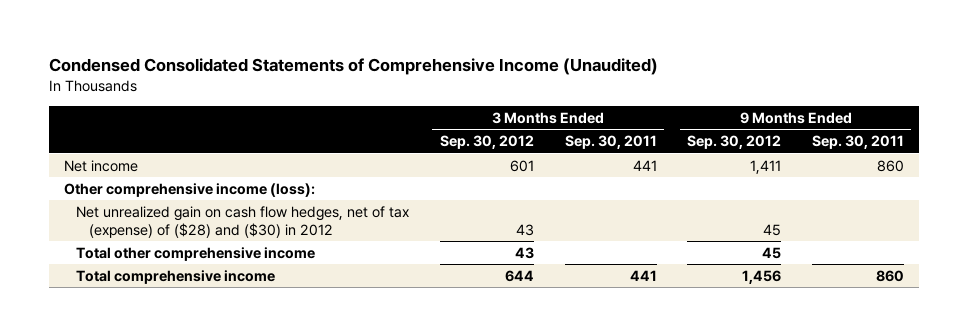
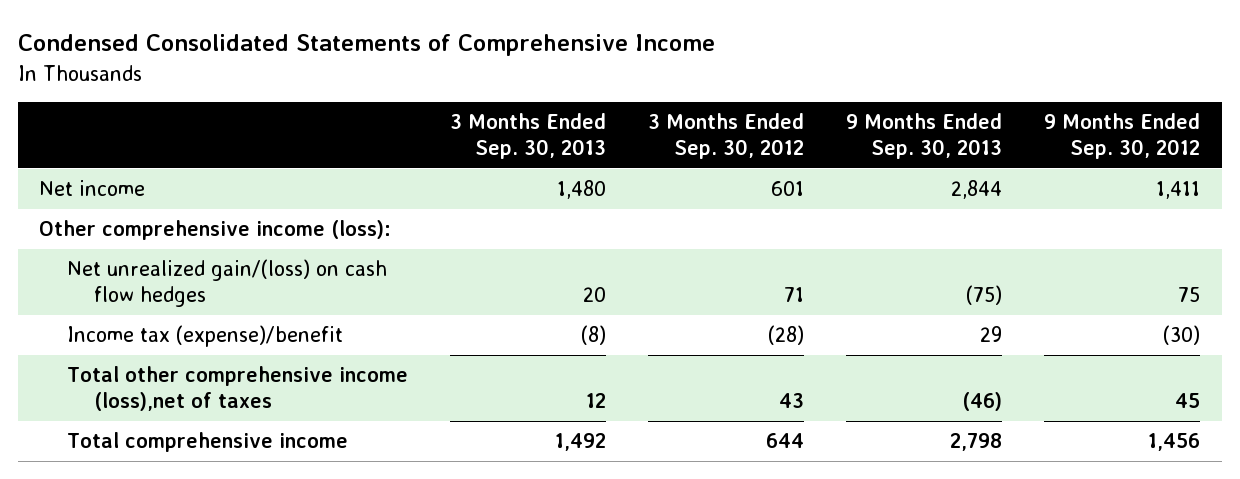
- Condensed Consolidated Statements of Comprehensive Income (Unaudited)
+ Condensed Consolidated Statements of Comprehensive Income
- | 3 Months Ended Sep. 30, 2012 | 3 Months Ended Sep. 30, 2011 | 9 Months Ended Sep. 30, 2012 | 9 Months Ended Sep. 30, 2011
+ | 3 Months Ended Sep. 30, 2013 | 3 Months Ended Sep. 30, 2012 | 9 Months Ended Sep. 30, 2013 | 9 Months Ended Sep. 30, 2012
- Net unrealized gain on cash flow hedges, net of tax (expense) of ($28) and ($30) in 2012 | 43 | | 45 |
- Total other comprehensive income | 43 | | 45 |
+ Net unrealized gain/(loss) on cash flow hedges | 20 | 71 | (75) | 75
+ Income tax (expense)/benefit | (8) | (28) | 29 | (30)
+ Total other comprehensive income (loss),net of taxes | 12 | 43 | (46) | 45

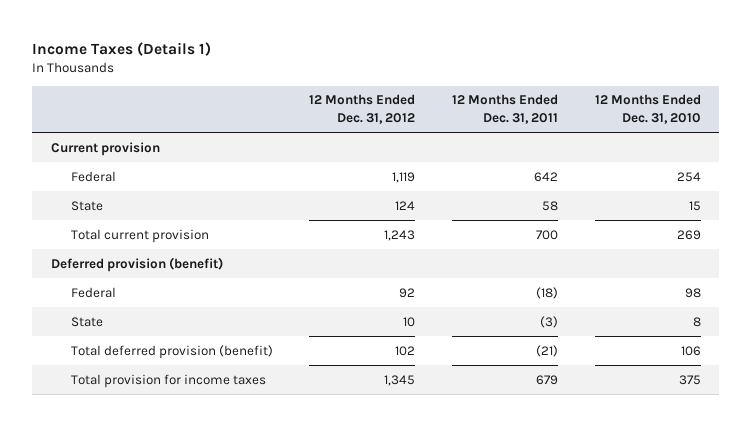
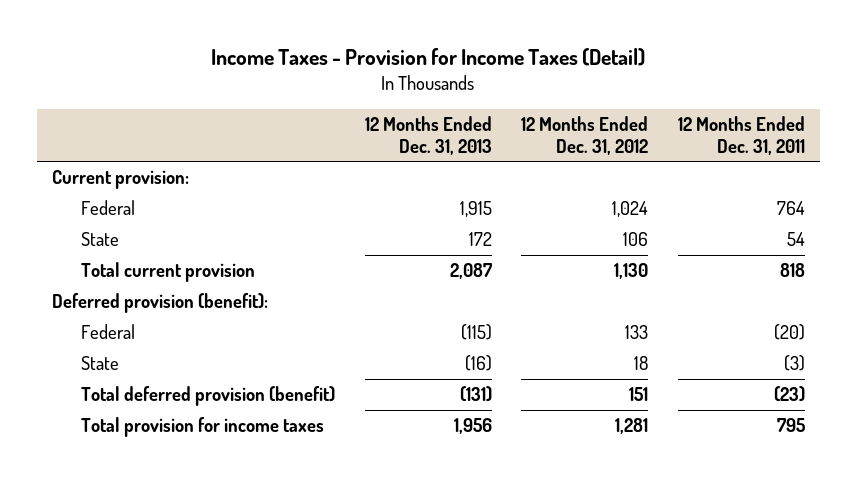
- Income Taxes (Details 1)
+ Income Taxes - Provision for Income Taxes (Detail)
- | 12 Months Ended Dec. 31, 2012 | 12 Months Ended Dec. 31, 2011 | 12 Months Ended Dec. 31, 2010
+ | 12 Months Ended Dec. 31, 2013 | 12 Months Ended Dec. 31, 2012 | 12 Months Ended Dec. 31, 2011
- Current provision
- Federal | 1,119 | 642 | 254
- State | 124 | 58 | 15
- Total current provision | 1,243 | 700 | 269
- Deferred provision (benefit)
- Federal | 92 | (18) | 98
- State | 10 | (3) | 8
- Total deferred provision (benefit) | 102 | (21) | 106
- Total provision for income taxes | 1,345 | 679 | 375
+ Current provision:
+ Federal | 1,915 | 1,024 | 764
+ State | 172 | 106 | 54
+ Total current provision | 2,087 | 1,130 | 818
+ Deferred provision (benefit):
+ Federal | (115) | 133 | (20)
+ State | (16) | 18 | (3)
+ Total deferred provision (benefit) | (131) | 151 | (23)
+ Total provision for income taxes | 1,956 | 1,281 | 795

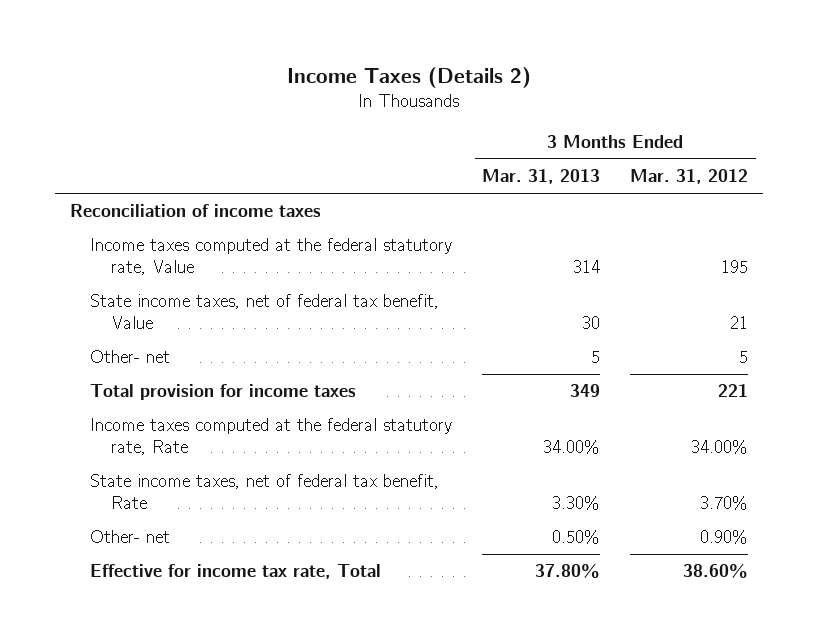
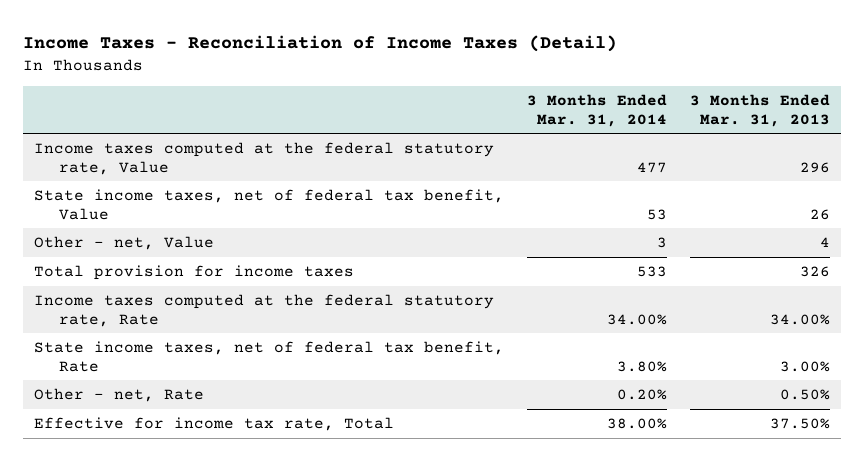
- Income Taxes (Details 2)
+ Income Taxes - Reconciliation of Income Taxes (Detail)
- | 3 Months Ended Mar. 31, 2013 | 3 Months Ended Mar. 31, 2012
+ | 3 Months Ended Mar. 31, 2014 | 3 Months Ended Mar. 31, 2013
- Reconciliation of income taxes
- Income taxes computed at the federal statutory rate, Value | 314 | 195
- State income taxes, net of federal tax benefit, Value | 30 | 21
- Other- net | 5 | 5
- Total provision for income taxes | 349 | 221
+ Income taxes computed at the federal statutory rate, Value | 477 | 296
+ State income taxes, net of federal tax benefit, Value | 53 | 26
+ Other - net, Value | 3 | 4
+ Total provision for income taxes | 533 | 326
- State income taxes, net of federal tax benefit, Rate | 3.30% | 3.70%
- Other- net | 0.50% | 0.90%
- Effective for income tax rate, Total | 37.80% | 38.60%
+ State income taxes, net of federal tax benefit, Rate | 3.80% | 3.00%
+ Other - net, Rate | 0.20% | 0.50%
+ Effective for income tax rate, Total | 38.00% | 37.50%

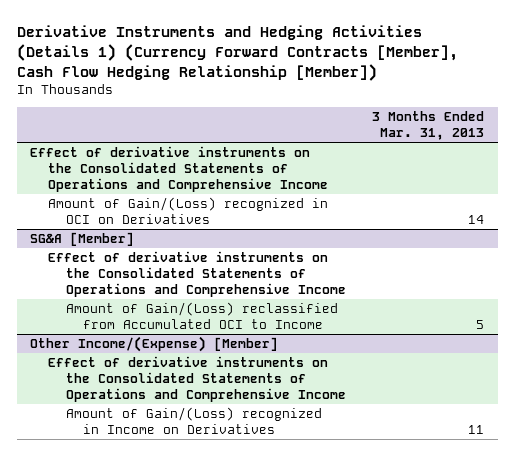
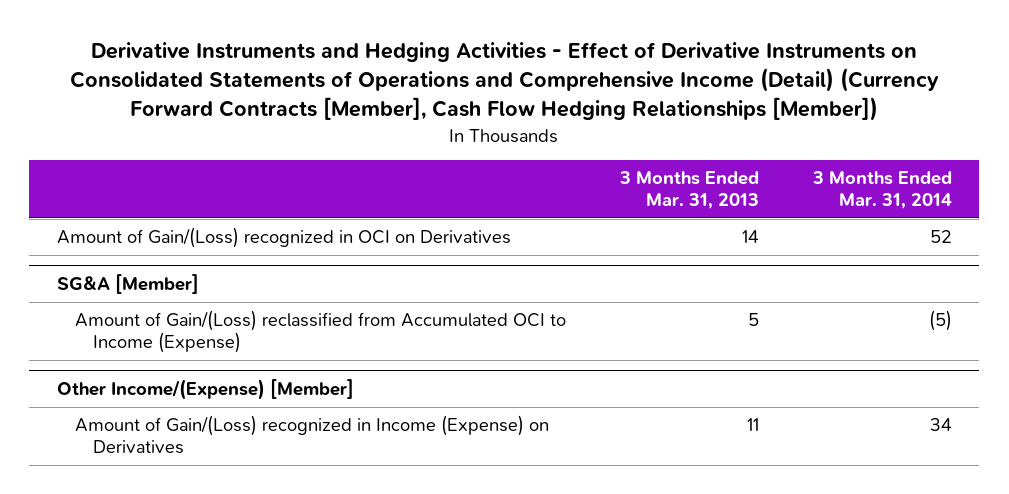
- Derivative Instruments and Hedging Activities (Details 1) (Currency Forward Contracts [Member], Cash Flow Hedging Relationship [Member])
+ Derivative Instruments and Hedging Activities - Effect of Derivative Instruments on Consolidated Statements of Operations and Comprehensive Income (Detail) (Currency Forward Contracts [Member], Cash Flow Hedging Relationships [Member])
- | 3 Months Ended Mar. 31, 2013
+ | 3 Months Ended Mar. 31, 2013 | 3 Months Ended Mar. 31, 2014
- Effect of derivative instruments on the Consolidated Statements of Operations and Comprehensive Income
@ SG&A [Member]
- Effect of derivative instruments on the Consolidated Statements of Operations and Comprehensive Income
- Amount of Gain/(Loss) reclassified from Accumulated OCI to Income | 5
+ Amount of Gain/(Loss) reclassified from Accumulated OCI to Income (Expense) | 5 | (5)
@ Other Income/(Expense) [Member]
- Effect of derivative instruments on the Consolidated Statements of Operations and Comprehensive Income
- Amount of Gain/(Loss) recognized in Income on Derivatives | 11
+ Amount of Gain/(Loss) recognized in Income (Expense) on Derivatives | 11 | 34

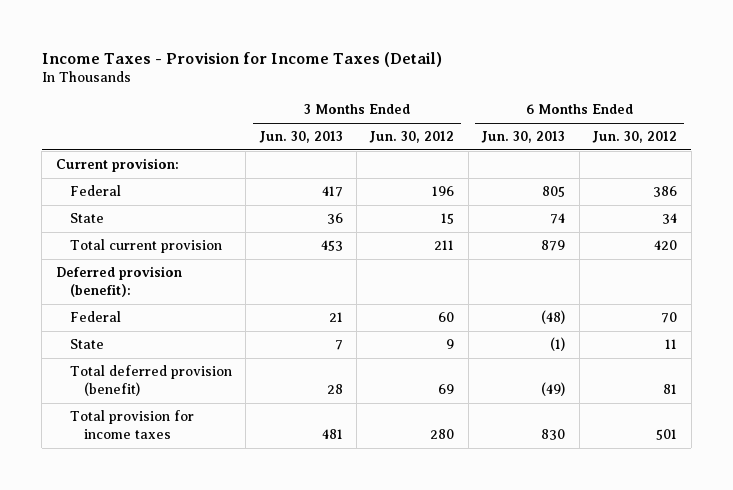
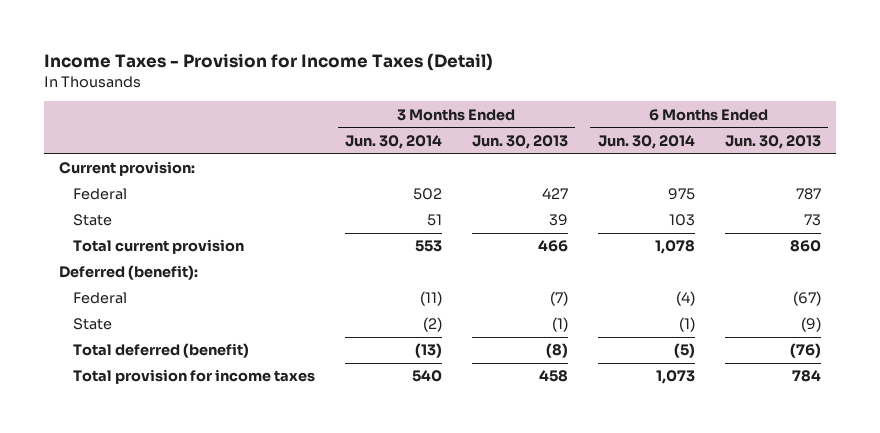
- | 3 Months Ended Jun. 30, 2013 | 3 Months Ended Jun. 30, 2012 | 6 Months Ended Jun. 30, 2013 | 6 Months Ended Jun. 30, 2012
+ | 3 Months Ended Jun. 30, 2014 | 3 Months Ended Jun. 30, 2013 | 6 Months Ended Jun. 30, 2014 | 6 Months Ended Jun. 30, 2013
- Federal | 417 | 196 | 805 | 386
- State | 36 | 15 | 74 | 34
- Total current provision | 453 | 211 | 879 | 420
- Deferred provision (benefit):
- Federal | 21 | 60 | (48) | 70
- State | 7 | 9 | (1) | 11
- Total deferred provision (benefit) | 28 | 69 | (49) | 81
- Total provision for income taxes | 481 | 280 | 830 | 501
+ Federal | 502 | 427 | 975 | 787
+ State | 51 | 39 | 103 | 73
+ Total current provision | 553 | 466 | 1,078 | 860
+ Deferred (benefit):
+ Federal | (11) | (7) | (4) | (67)
+ State | (2) | (1) | (1) | (9)
+ Total deferred (benefit) | (13) | (8) | (5) | (76)
+ Total provision for income taxes | 540 | 458 | 1,073 | 784

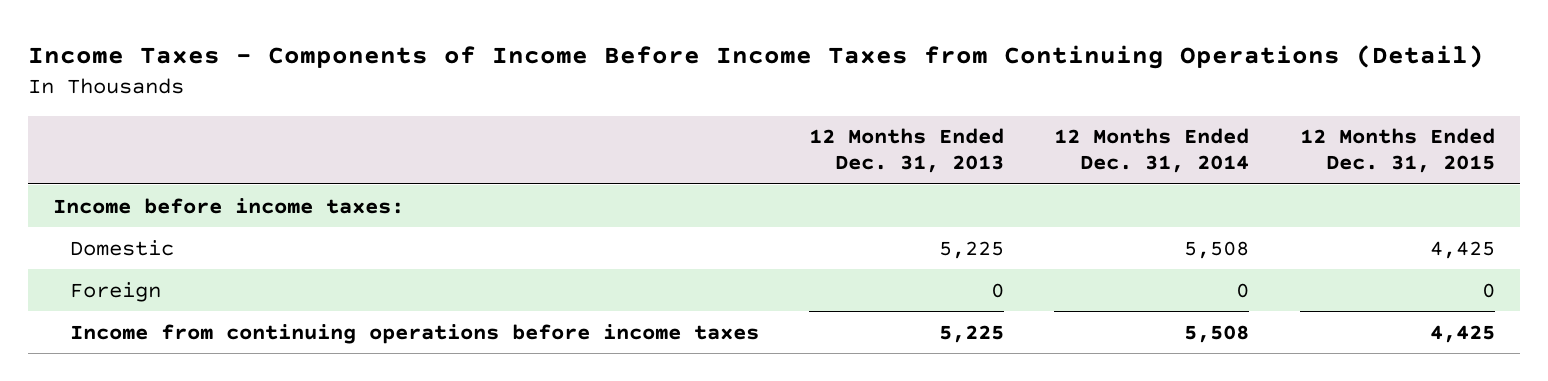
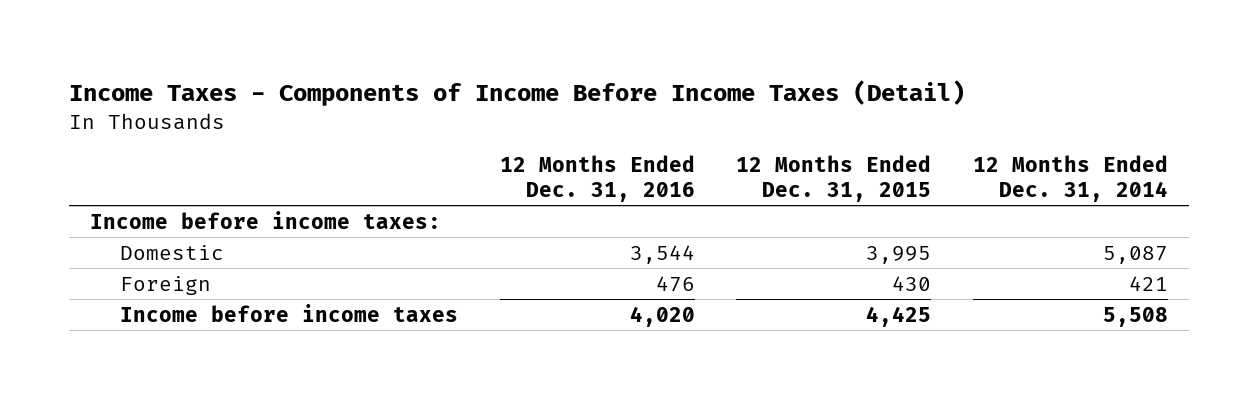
- Income Taxes - Components of Income Before Income Taxes from Continuing Operations (Detail)
+ Income Taxes - Components of Income Before Income Taxes (Detail)
- | 12 Months Ended Dec. 31, 2013 | 12 Months Ended Dec. 31, 2014 | 12 Months Ended Dec. 31, 2015
+ | 12 Months Ended Dec. 31, 2016 | 12 Months Ended Dec. 31, 2015 | 12 Months Ended Dec. 31, 2014
- Domestic | 5,225 | 5,508 | 4,425
- Foreign | 0 | 0 | 0
- Income from continuing operations before income taxes | 5,225 | 5,508 | 4,425
+ Domestic | 3,544 | 3,995 | 5,087
+ Foreign | 476 | 430 | 421
+ Income before income taxes | 4,020 | 4,425 | 5,508

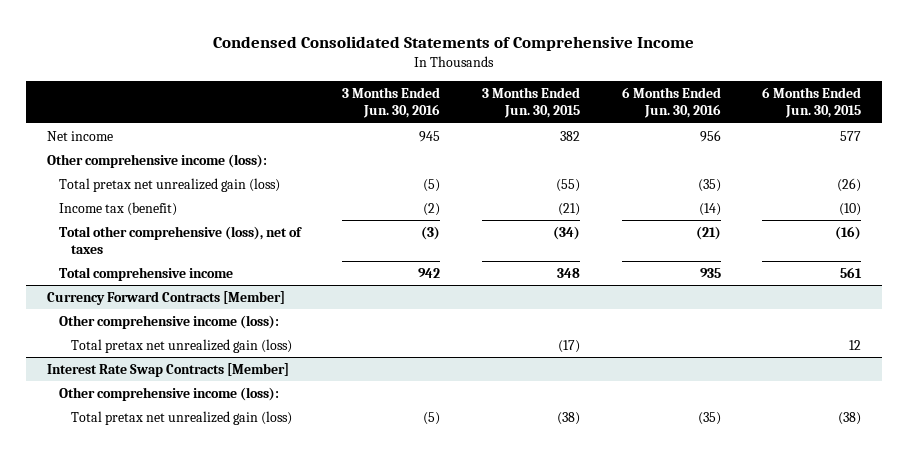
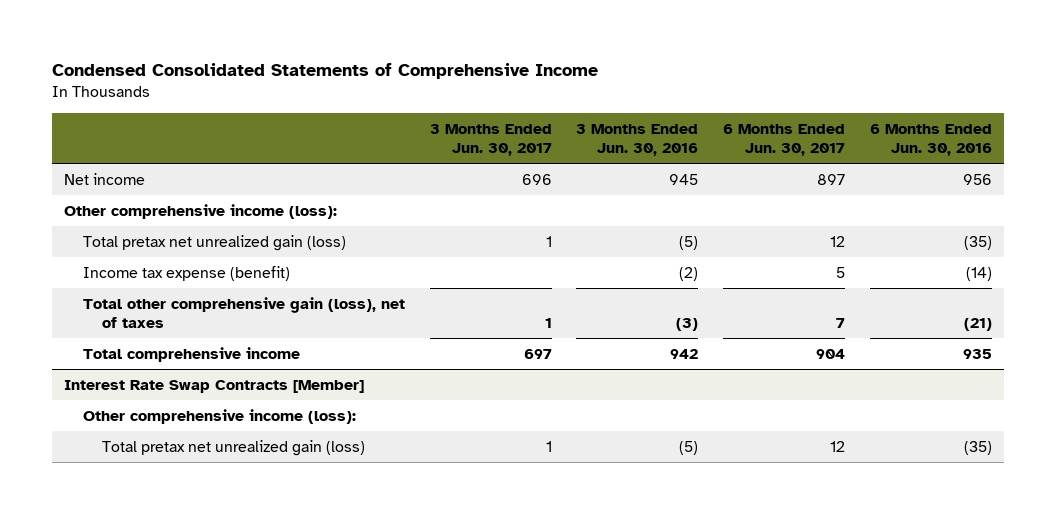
- | 3 Months Ended Jun. 30, 2016 | 3 Months Ended Jun. 30, 2015 | 6 Months Ended Jun. 30, 2016 | 6 Months Ended Jun. 30, 2015
+ | 3 Months Ended Jun. 30, 2017 | 3 Months Ended Jun. 30, 2016 | 6 Months Ended Jun. 30, 2017 | 6 Months Ended Jun. 30, 2016
- Income tax (benefit) | (2) | (21) | (14) | (10)
- Total other comprehensive (loss), net of taxes | (3) | (34) | (21) | (16)
+ Income tax expense (benefit) | | (2) | 5 | (14)
+ Total other comprehensive gain (loss), net of taxes | 1 | (3) | 7 | (21)
- Currency Forward Contracts [Member]
- Other comprehensive income (loss):
- Total pretax net unrealized gain (loss) | | (17) | | 12

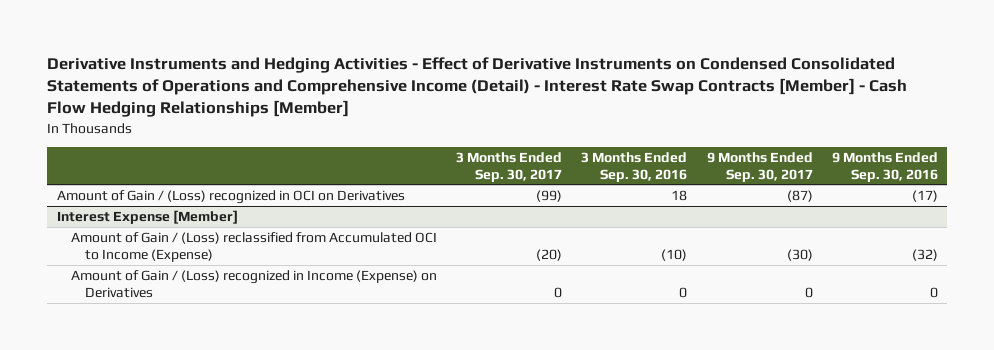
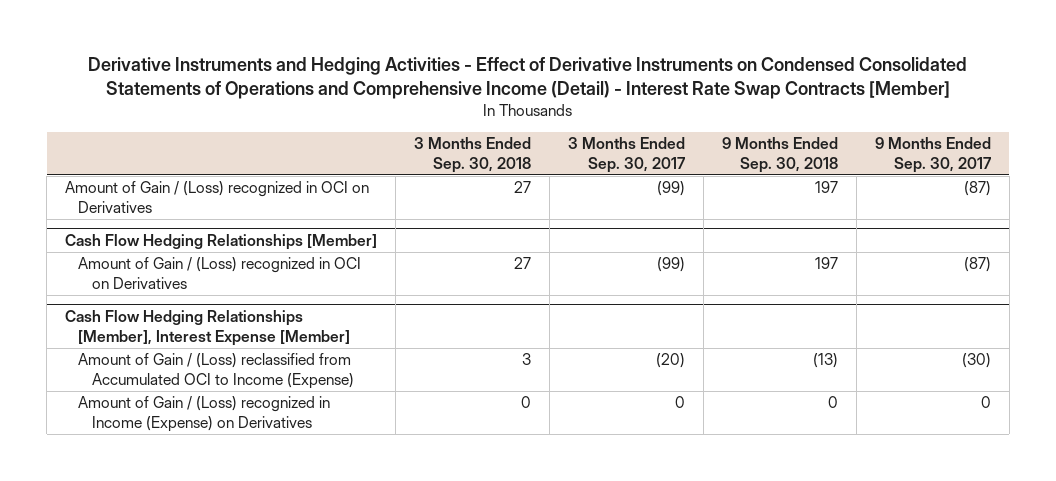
- Derivative Instruments and Hedging Activities - Effect of Derivative Instruments on Condensed Consolidated Statements of Operations and Comprehensive Income (Detail) - Interest Rate Swap Contracts [Member] - Cash Flow Hedging Relationships [Member]
+ Derivative Instruments and Hedging Activities - Effect of Derivative Instruments on Condensed Consolidated Statements of Operations and Comprehensive Income (Detail) - Interest Rate Swap Contracts [Member]
- | 3 Months Ended Sep. 30, 2017 | 3 Months Ended Sep. 30, 2016 | 9 Months Ended Sep. 30, 2017 | 9 Months Ended Sep. 30, 2016
+ | 3 Months Ended Sep. 30, 2018 | 3 Months Ended Sep. 30, 2017 | 9 Months Ended Sep. 30, 2018 | 9 Months Ended Sep. 30, 2017
- Interest Expense [Member]
+ Cash Flow Hedging Relationships [Member]
+ Amount of Gain / (Loss) recognized in OCI on Derivatives | 27 | (99) | 197 | (87)
+ Cash Flow Hedging Relationships [Member], Interest Expense [Member]

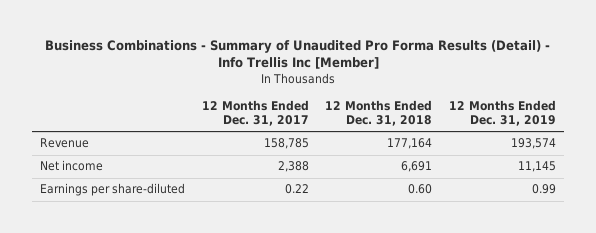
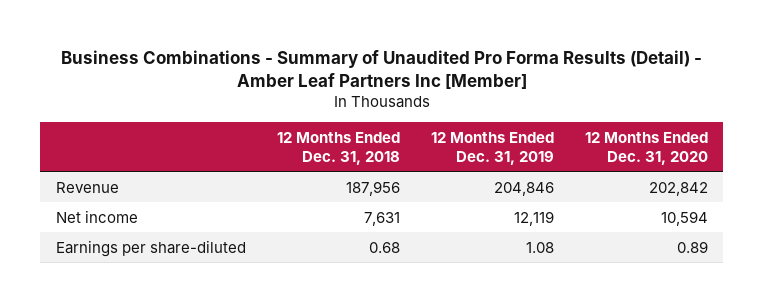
- Business Combinations - Summary of Unaudited Pro Forma Results (Detail) - Info Trellis Inc [Member]
+ Business Combinations - Summary of Unaudited Pro Forma Results (Detail) - Amber Leaf Partners Inc [Member]
- | 12 Months Ended Dec. 31, 2017 | 12 Months Ended Dec. 31, 2018 | 12 Months Ended Dec. 31, 2019
+ | 12 Months Ended Dec. 31, 2018 | 12 Months Ended Dec. 31, 2019 | 12 Months Ended Dec. 31, 2020
- Revenue | 158,785 | 177,164 | 193,574
- Net income | 2,388 | 6,691 | 11,145
- Earnings per share-diluted | 0.22 | 0.60 | 0.99
+ Revenue | 187,956 | 204,846 | 202,842
+ Net income | 7,631 | 12,119 | 10,594
+ Earnings per share-diluted | 0.68 | 1.08 | 0.89

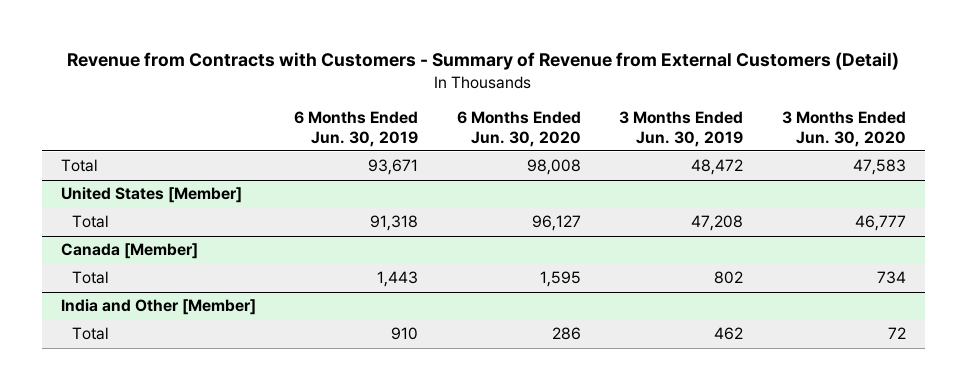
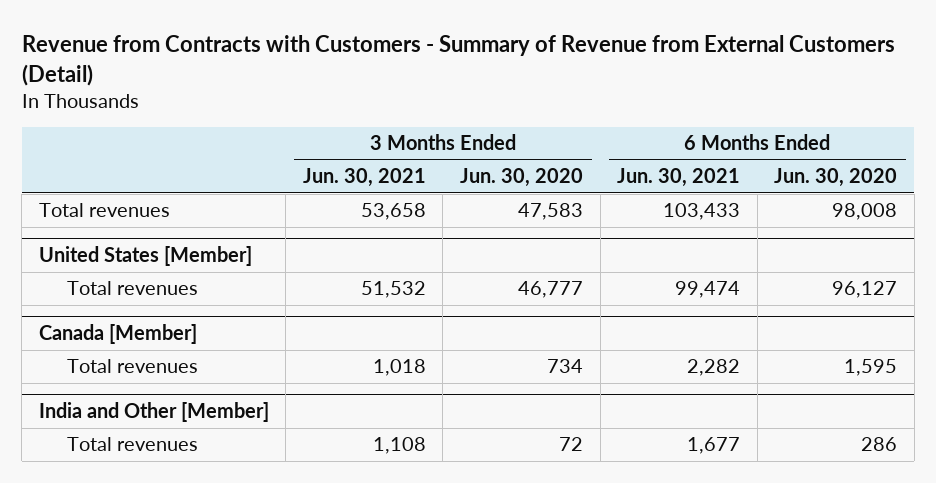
- | 6 Months Ended Jun. 30, 2019 | 6 Months Ended Jun. 30, 2020 | 3 Months Ended Jun. 30, 2019 | 3 Months Ended Jun. 30, 2020
+ | 3 Months Ended Jun. 30, 2021 | 3 Months Ended Jun. 30, 2020 | 6 Months Ended Jun. 30, 2021 | 6 Months Ended Jun. 30, 2020
- Total | 93,671 | 98,008 | 48,472 | 47,583
+ Total revenues | 53,658 | 47,583 | 103,433 | 98,008
@ United States [Member]
- Total | 91,318 | 96,127 | 47,208 | 46,777
+ Total revenues | 51,532 | 46,777 | 99,474 | 96,127
@ Canada [Member]
- Total | 1,443 | 1,595 | 802 | 734
+ Total revenues | 1,018 | 734 | 2,282 | 1,595
@ India and Other [Member]
- Total | 910 | 286 | 462 | 72
+ Total revenues | 1,108 | 72 | 1,677 | 286

